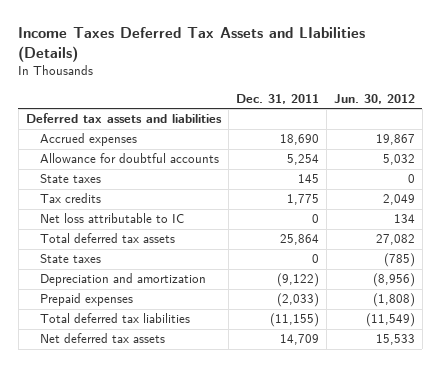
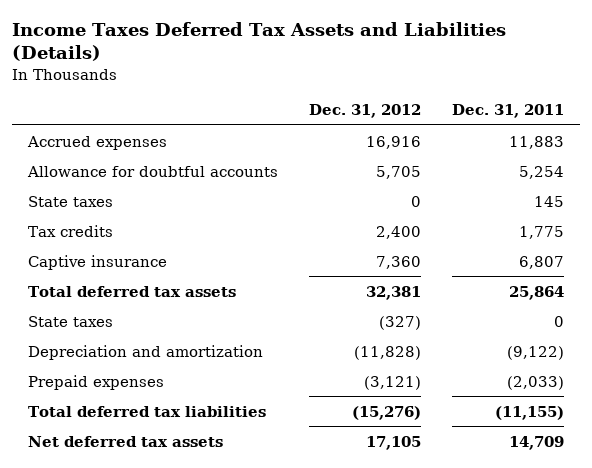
- Income Taxes Deferred Tax Assets and LIabilities (Details)
+ Income Taxes Deferred Tax Assets and Liabilities (Details)
- | Dec. 31, 2011 | Jun. 30, 2012
+ | Dec. 31, 2012 | Dec. 31, 2011
- Deferred tax assets and liabilities
- Accrued expenses | 18,690 | 19,867
+ Accrued expenses | 16,916 | 11,883
- Net loss attributable to IC | 0 | 134
+ Captive insurance | 7,360 | 6,807

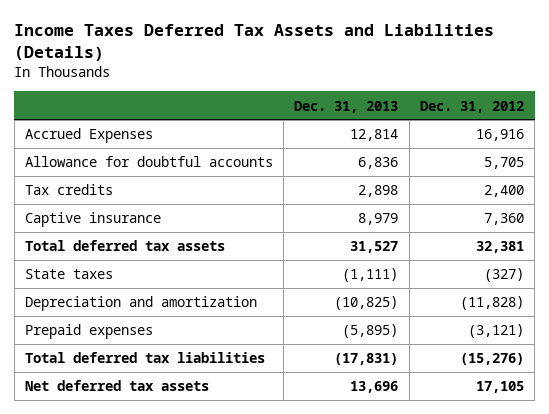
- | Dec. 31, 2012 | Dec. 31, 2011
+ | Dec. 31, 2013 | Dec. 31, 2012
- Accrued expenses | 16,916 | 11,883
+ Accrued Expenses | 12,814 | 16,916
- State taxes | 0 | 145

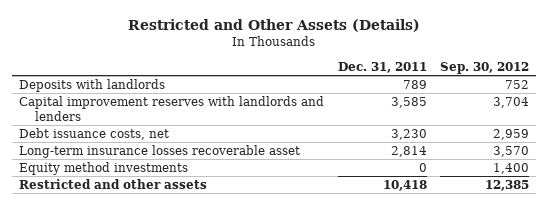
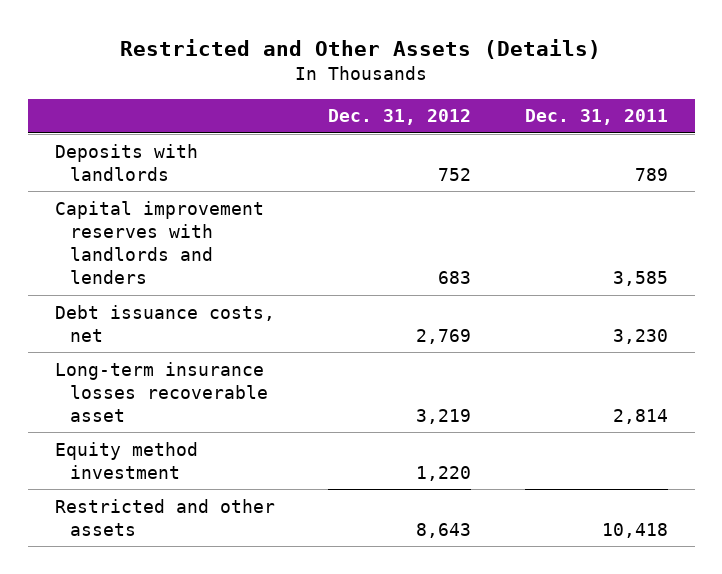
- | Dec. 31, 2011 | Sep. 30, 2012
+ | Dec. 31, 2012 | Dec. 31, 2011
- Equity method investments | 0 | 1,400
+ Equity method investment | 1,220 |

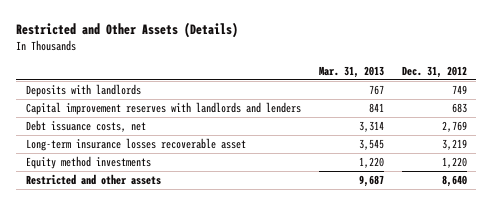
- | Dec. 31, 2012 | Dec. 31, 2011
+ | Mar. 31, 2013 | Dec. 31, 2012
- Deposits with landlords | 752 | 789
+ Deposits with landlords | 767 | 749
- Equity method investment | 1,220 |
- Restricted and other assets | 8,643 | 10,418
+ Equity method investments | 1,220 | 1,220
+ Restricted and other assets | 9,687 | 8,640

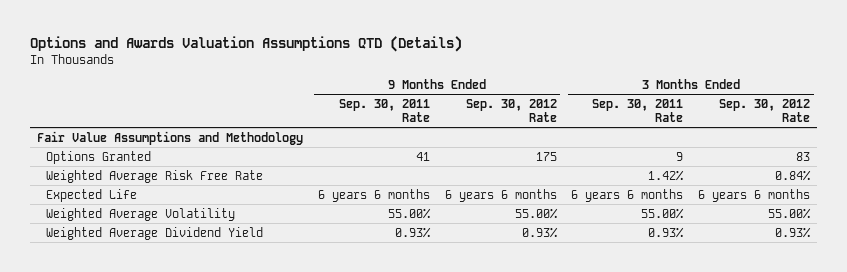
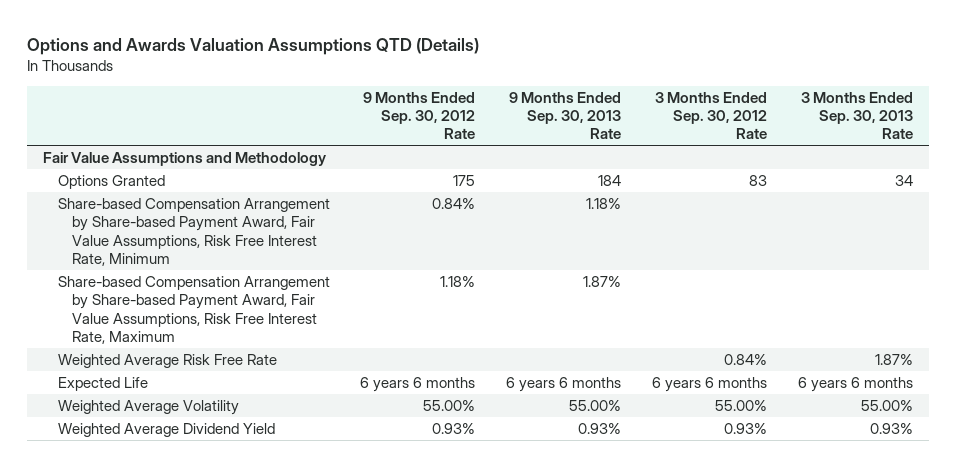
- | 9 Months Ended Sep. 30, 2011 Rate | 9 Months Ended Sep. 30, 2012 Rate | 3 Months Ended Sep. 30, 2011 Rate | 3 Months Ended Sep. 30, 2012 Rate
+ | 9 Months Ended Sep. 30, 2012 Rate | 9 Months Ended Sep. 30, 2013 Rate | 3 Months Ended Sep. 30, 2012 Rate | 3 Months Ended Sep. 30, 2013 Rate
+ Share-based Compensation Arrangement by Share-based Payment Award, Fair Value Assumptions, Risk Free Interest Rate, Minimum | 0.84% | 1.18% | |
+ Share-based Compensation Arrangement by Share-based Payment Award, Fair Value Assumptions, Risk Free Interest Rate, Maximum | 1.18% | 1.87% | |

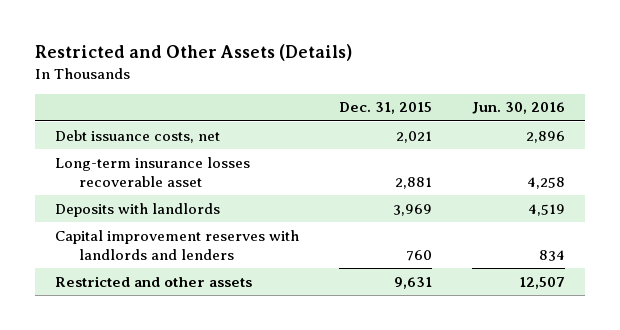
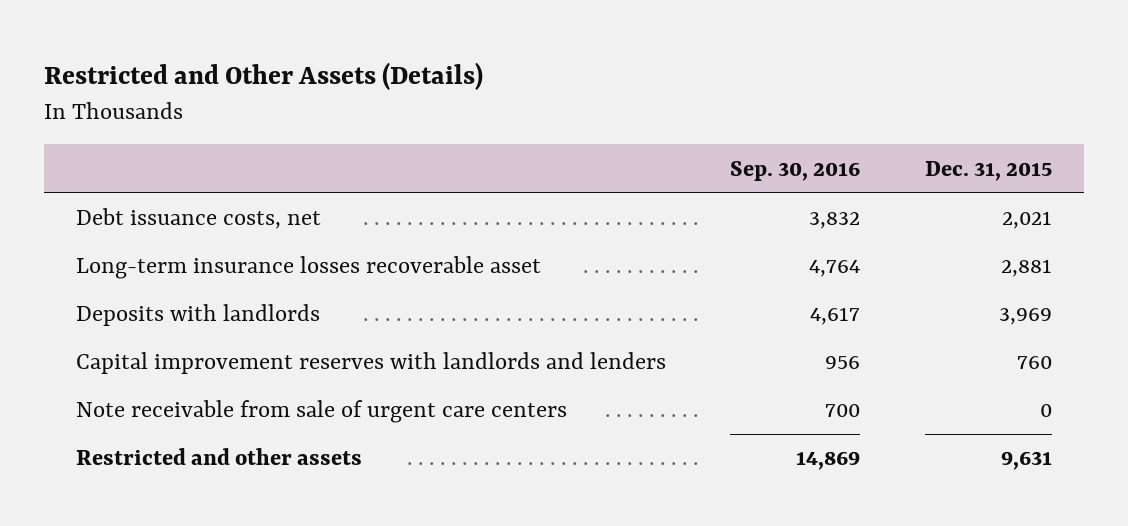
- | Dec. 31, 2015 | Jun. 30, 2016
+ | Sep. 30, 2016 | Dec. 31, 2015
+ Note receivable from sale of urgent care centers | 700 | 0

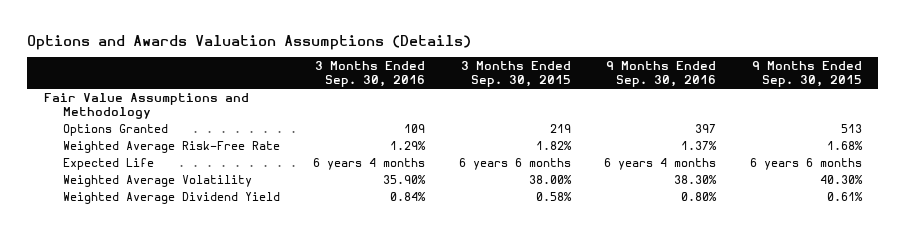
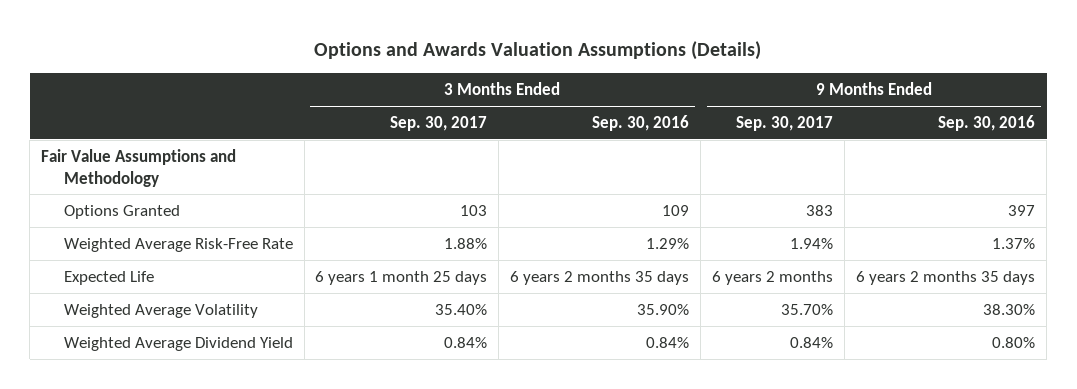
- | 3 Months Ended Sep. 30, 2016 | 3 Months Ended Sep. 30, 2015 | 9 Months Ended Sep. 30, 2016 | 9 Months Ended Sep. 30, 2015
+ | 3 Months Ended Sep. 30, 2017 | 3 Months Ended Sep. 30, 2016 | 9 Months Ended Sep. 30, 2017 | 9 Months Ended Sep. 30, 2016
- Expected Life | 6 years 4 months | 6 years 6 months | 6 years 4 months | 6 years 6 months
+ Expected Life | 6 years 1 month 25 days | 6 years 2 months 35 days | 6 years 2 months | 6 years 2 months 35 days

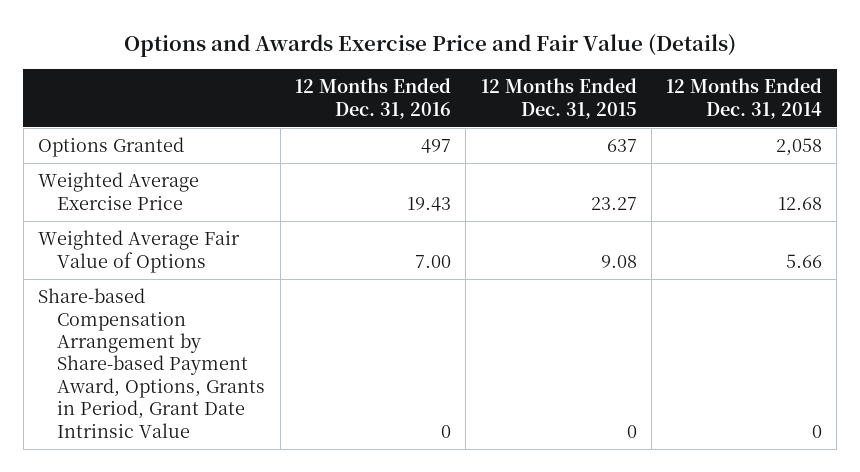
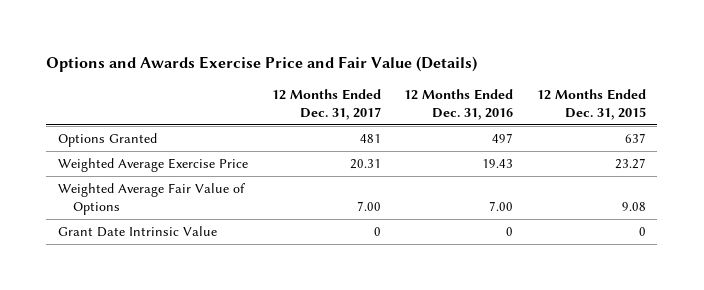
- | 12 Months Ended Dec. 31, 2016 | 12 Months Ended Dec. 31, 2015 | 12 Months Ended Dec. 31, 2014
+ | 12 Months Ended Dec. 31, 2017 | 12 Months Ended Dec. 31, 2016 | 12 Months Ended Dec. 31, 2015
- Share-based Compensation Arrangement by Share-based Payment Award, Options, Grants in Period, Grant Date Intrinsic Value | 0 | 0 | 0
+ Grant Date Intrinsic Value | 0 | 0 | 0

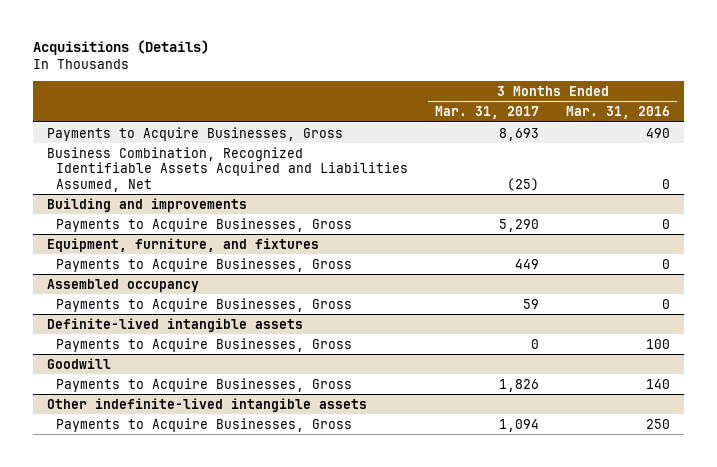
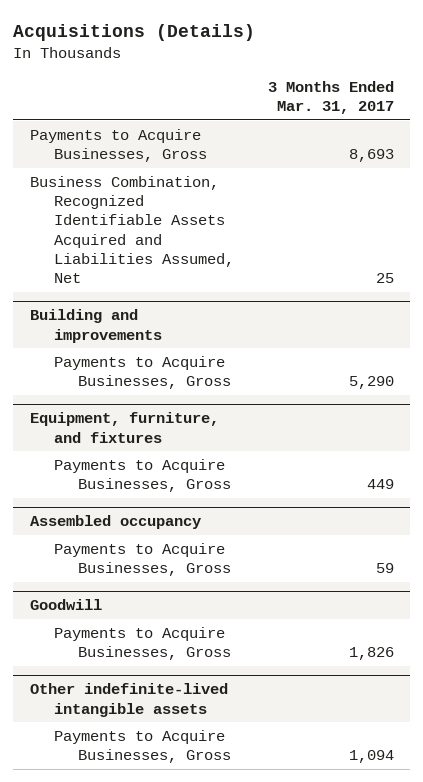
- | 3 Months Ended Mar. 31, 2017 | 3 Months Ended Mar. 31, 2016
+ | 3 Months Ended Mar. 31, 2017
- Business Combination, Recognized Identifiable Assets Acquired and Liabilities Assumed, Net | (25) | 0
+ Business Combination, Recognized Identifiable Assets Acquired and Liabilities Assumed, Net | 25
- Definite-lived intangible assets
- Payments to Acquire Businesses, Gross | 0 | 100

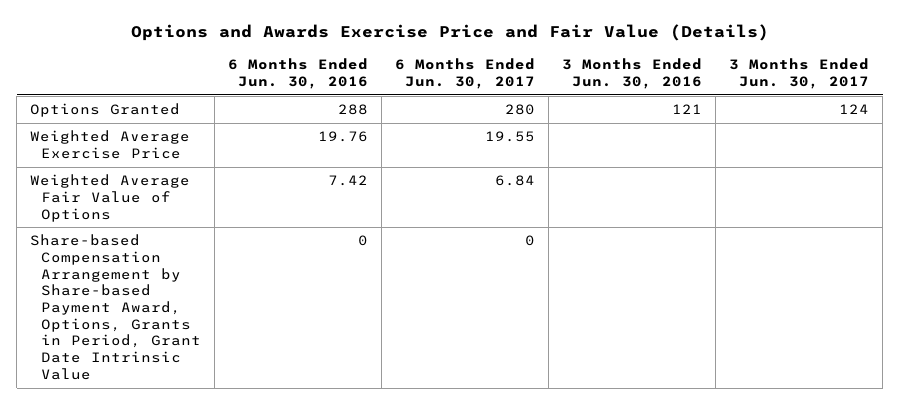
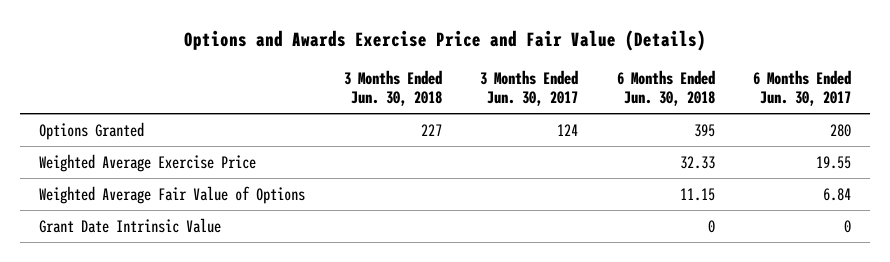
- | 6 Months Ended Jun. 30, 2016 | 6 Months Ended Jun. 30, 2017 | 3 Months Ended Jun. 30, 2016 | 3 Months Ended Jun. 30, 2017
+ | 3 Months Ended Jun. 30, 2018 | 3 Months Ended Jun. 30, 2017 | 6 Months Ended Jun. 30, 2018 | 6 Months Ended Jun. 30, 2017
- Share-based Compensation Arrangement by Share-based Payment Award, Options, Grants in Period, Grant Date Intrinsic Value | 0 | 0 | |
+ Grant Date Intrinsic Value | | | 0 | 0

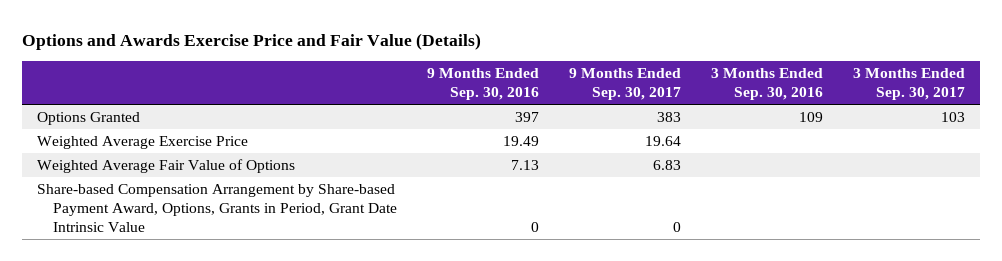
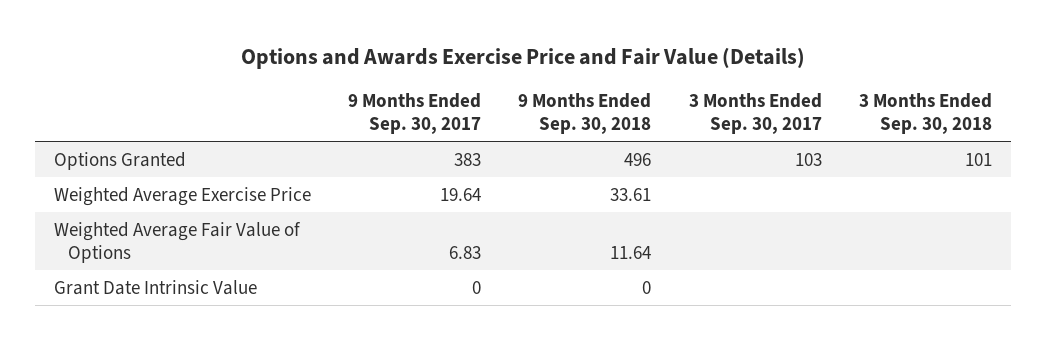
- | 9 Months Ended Sep. 30, 2016 | 9 Months Ended Sep. 30, 2017 | 3 Months Ended Sep. 30, 2016 | 3 Months Ended Sep. 30, 2017
+ | 9 Months Ended Sep. 30, 2017 | 9 Months Ended Sep. 30, 2018 | 3 Months Ended Sep. 30, 2017 | 3 Months Ended Sep. 30, 2018
- Share-based Compensation Arrangement by Share-based Payment Award, Options, Grants in Period, Grant Date Intrinsic Value | 0 | 0 | |
+ Grant Date Intrinsic Value | 0 | 0 | |

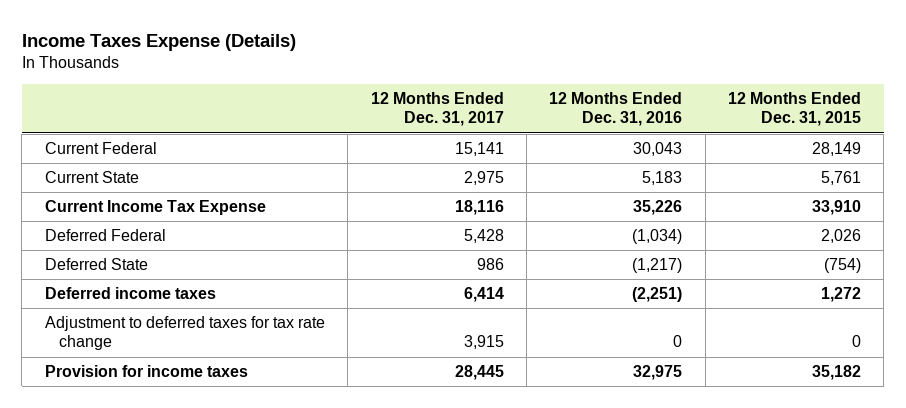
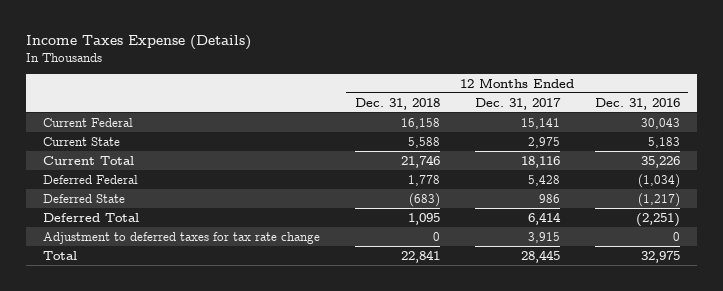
- | 12 Months Ended Dec. 31, 2017 | 12 Months Ended Dec. 31, 2016 | 12 Months Ended Dec. 31, 2015
+ | 12 Months Ended Dec. 31, 2018 | 12 Months Ended Dec. 31, 2017 | 12 Months Ended Dec. 31, 2016
- Current Income Tax Expense | 18,116 | 35,226 | 33,910
+ Current Total | 21,746 | 18,116 | 35,226
- Deferred income taxes | 6,414 | (2,251) | 1,272
+ Deferred Total | 1,095 | 6,414 | (2,251)
- Provision for income taxes | 28,445 | 32,975 | 35,182
+ Total | 22,841 | 28,445 | 32,975

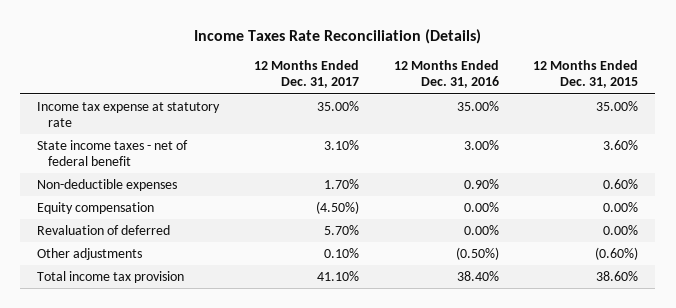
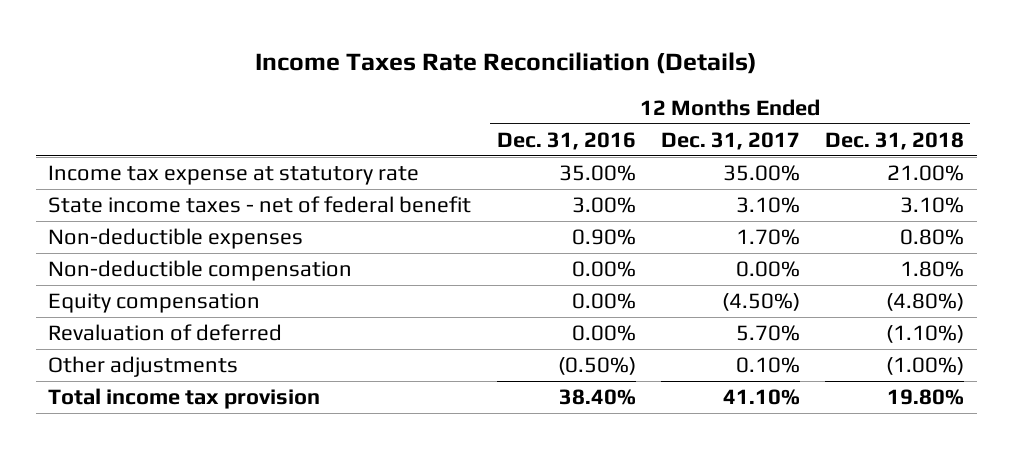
- | 12 Months Ended Dec. 31, 2017 | 12 Months Ended Dec. 31, 2016 | 12 Months Ended Dec. 31, 2015
+ | 12 Months Ended Dec. 31, 2016 | 12 Months Ended Dec. 31, 2017 | 12 Months Ended Dec. 31, 2018
+ Non-deductible compensation | 0.00% | 0.00% | 1.80%

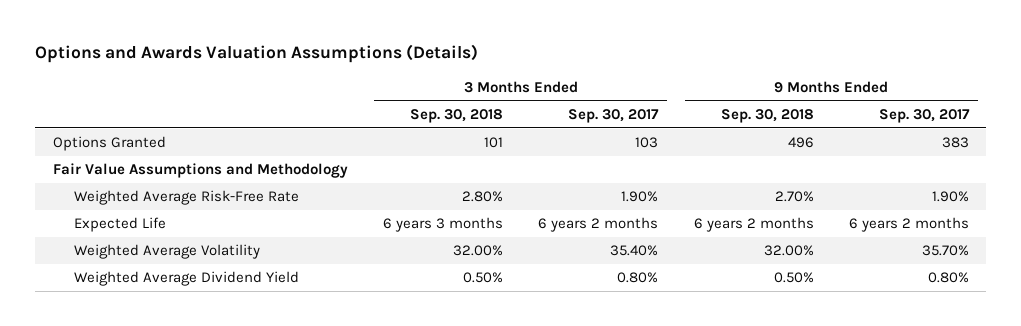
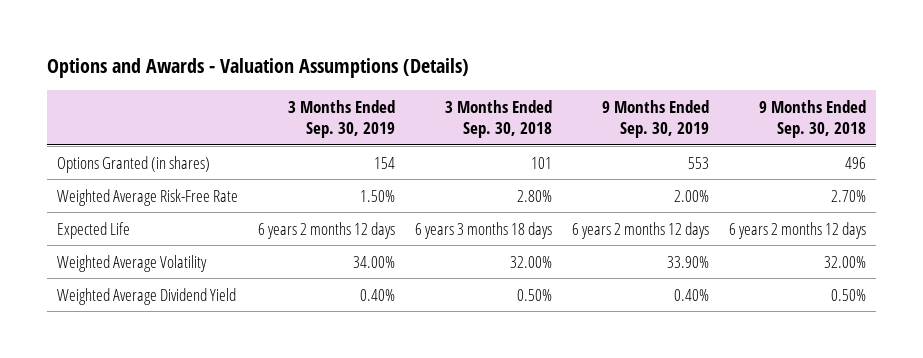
- Options and Awards Valuation Assumptions (Details)
+ Options and Awards - Valuation Assumptions (Details)
- | 3 Months Ended Sep. 30, 2018 | 3 Months Ended Sep. 30, 2017 | 9 Months Ended Sep. 30, 2018 | 9 Months Ended Sep. 30, 2017
+ | 3 Months Ended Sep. 30, 2019 | 3 Months Ended Sep. 30, 2018 | 9 Months Ended Sep. 30, 2019 | 9 Months Ended Sep. 30, 2018
- Options Granted | 101 | 103 | 496 | 383
- Fair Value Assumptions and Methodology
+ Options Granted (in shares) | 154 | 101 | 553 | 496
- Expected Life | 6 years 3 months | 6 years 2 months | 6 years 2 months | 6 years 2 months
+ Expected Life | 6 years 2 months 12 days | 6 years 3 months 18 days | 6 years 2 months 12 days | 6 years 2 months 12 days

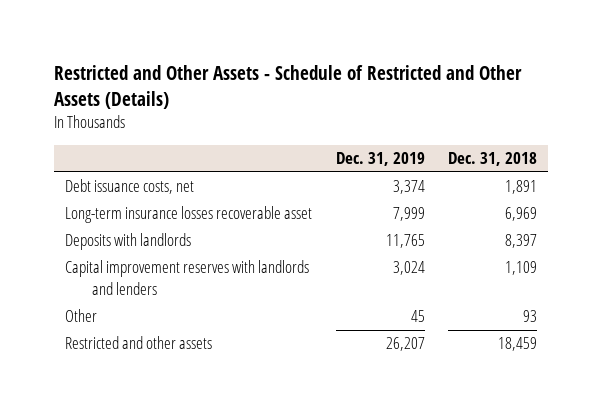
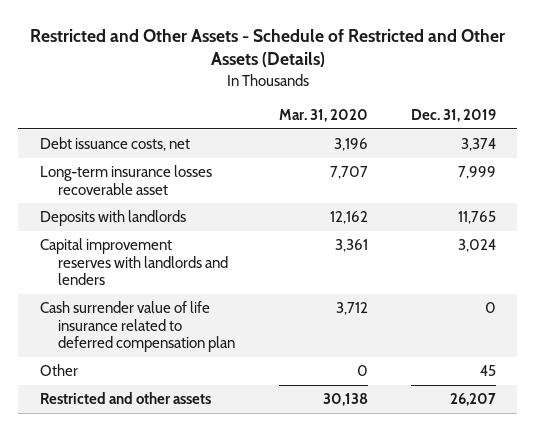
- | Dec. 31, 2019 | Dec. 31, 2018
+ | Mar. 31, 2020 | Dec. 31, 2019
+ Cash surrender value of life insurance related to deferred compensation plan | 3,712 | 0

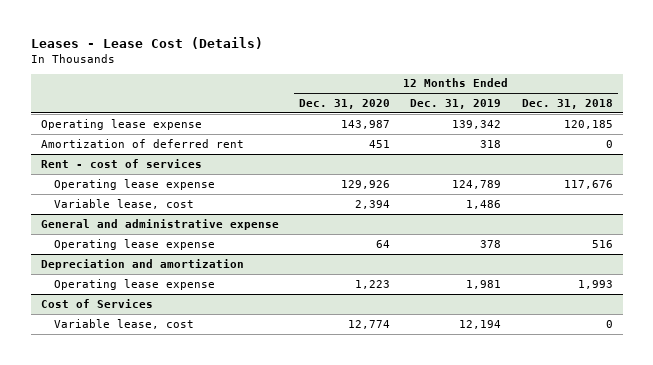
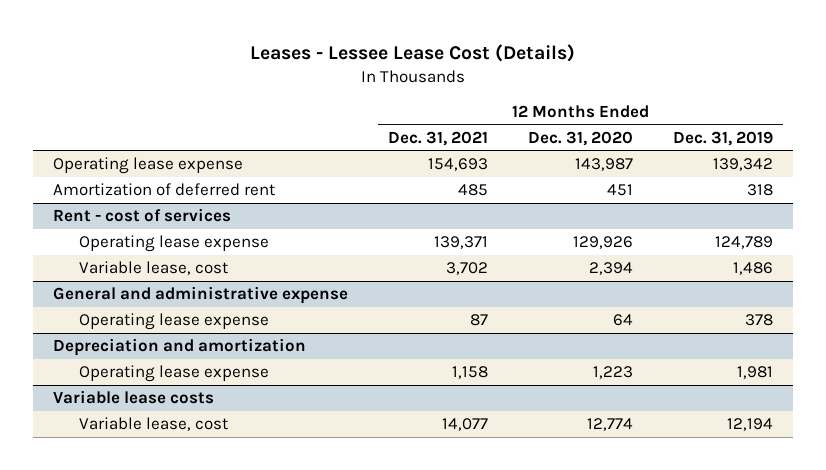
- Leases - Lease Cost (Details)
+ Leases - Lessee Lease Cost (Details)
- | 12 Months Ended Dec. 31, 2020 | 12 Months Ended Dec. 31, 2019 | 12 Months Ended Dec. 31, 2018
+ | 12 Months Ended Dec. 31, 2021 | 12 Months Ended Dec. 31, 2020 | 12 Months Ended Dec. 31, 2019
- Cost of Services
+ Variable lease costs

